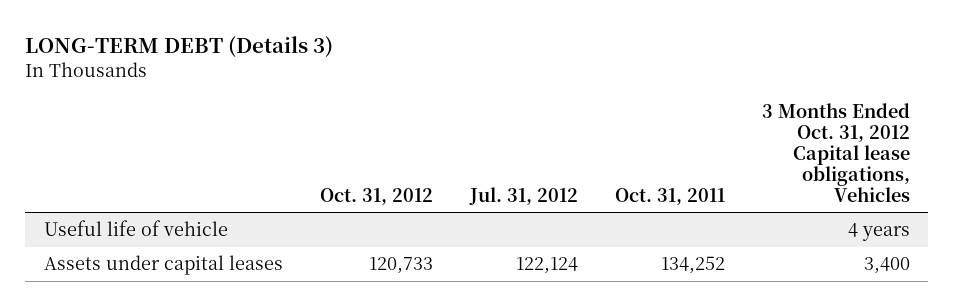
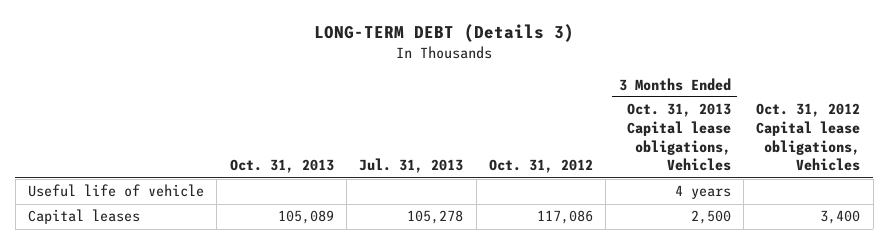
- | Oct. 31, 2012 | Jul. 31, 2012 | Oct. 31, 2011 | 3 Months Ended Oct. 31, 2012 Capital lease obligations, Vehicles
+ | Oct. 31, 2013 | Jul. 31, 2013 | Oct. 31, 2012 | 3 Months Ended Oct. 31, 2013 Capital lease obligations, Vehicles | Oct. 31, 2012 Capital lease obligations, Vehicles
- Assets under capital leases | 120,733 | 122,124 | 134,252 | 3,400
+ Capital leases | 105,089 | 105,278 | 117,086 | 2,500 | 3,400

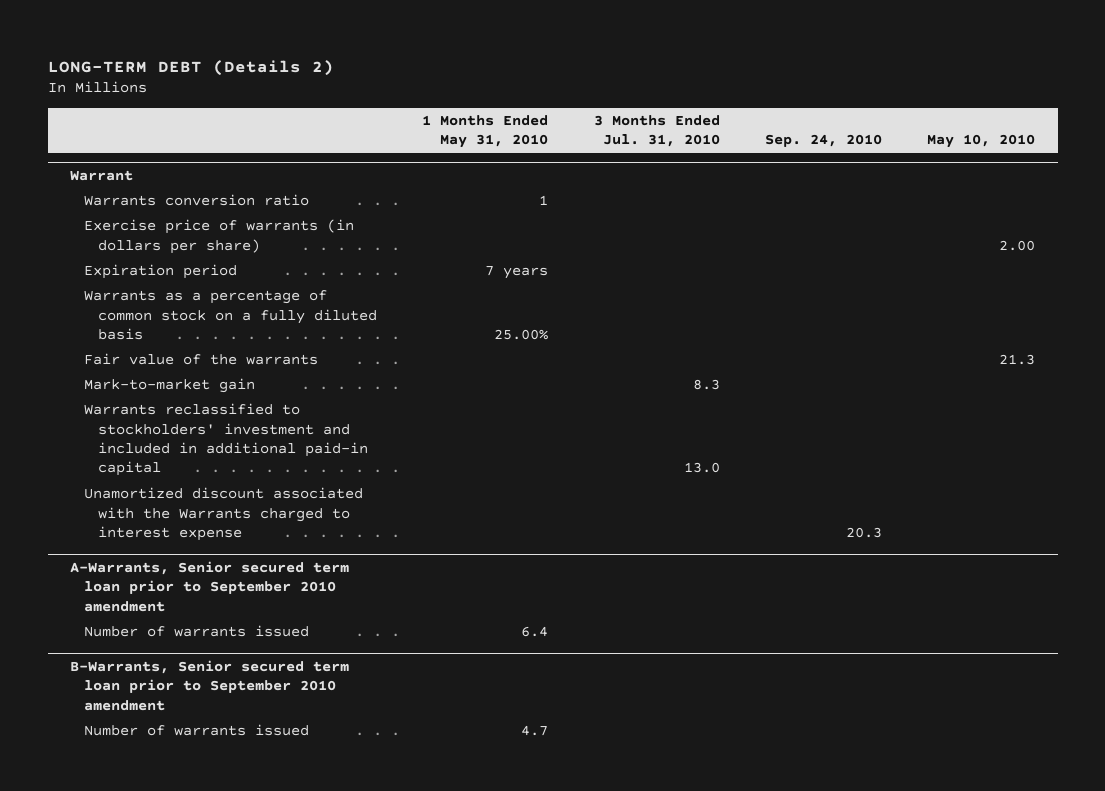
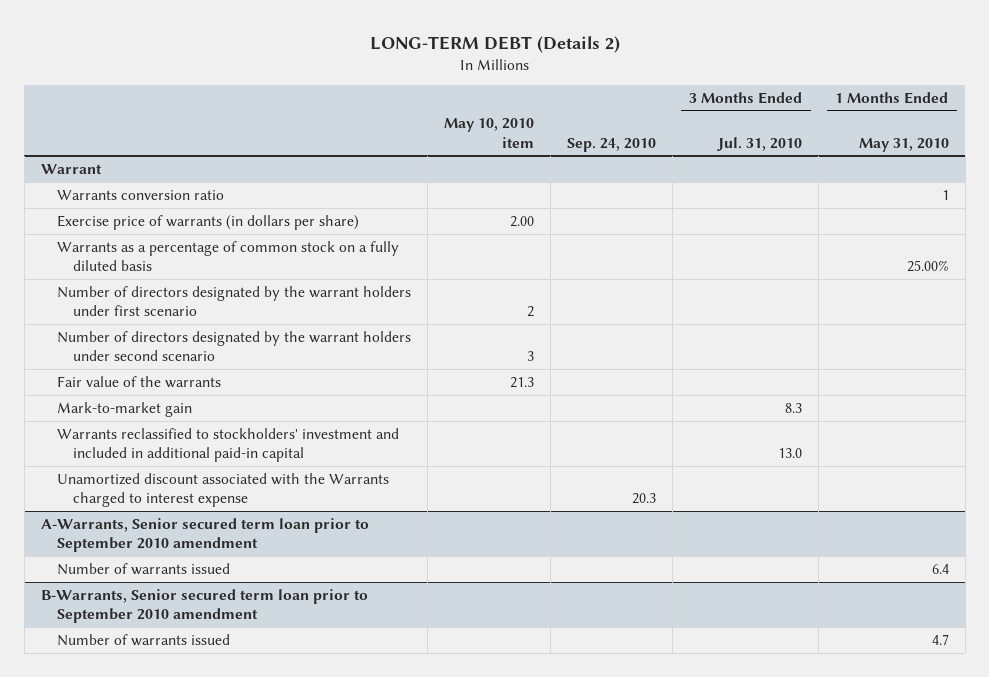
- | 1 Months Ended May 31, 2010 | 3 Months Ended Jul. 31, 2010 | Sep. 24, 2010 | May 10, 2010
+ | May 10, 2010 item | Sep. 24, 2010 | 3 Months Ended Jul. 31, 2010 | 1 Months Ended May 31, 2010
@ Warrant
- Expiration period | 7 years | | |
+ Number of directors designated by the warrant holders under first scenario | 2 | | |
+ Number of directors designated by the warrant holders under second scenario | 3 | | |

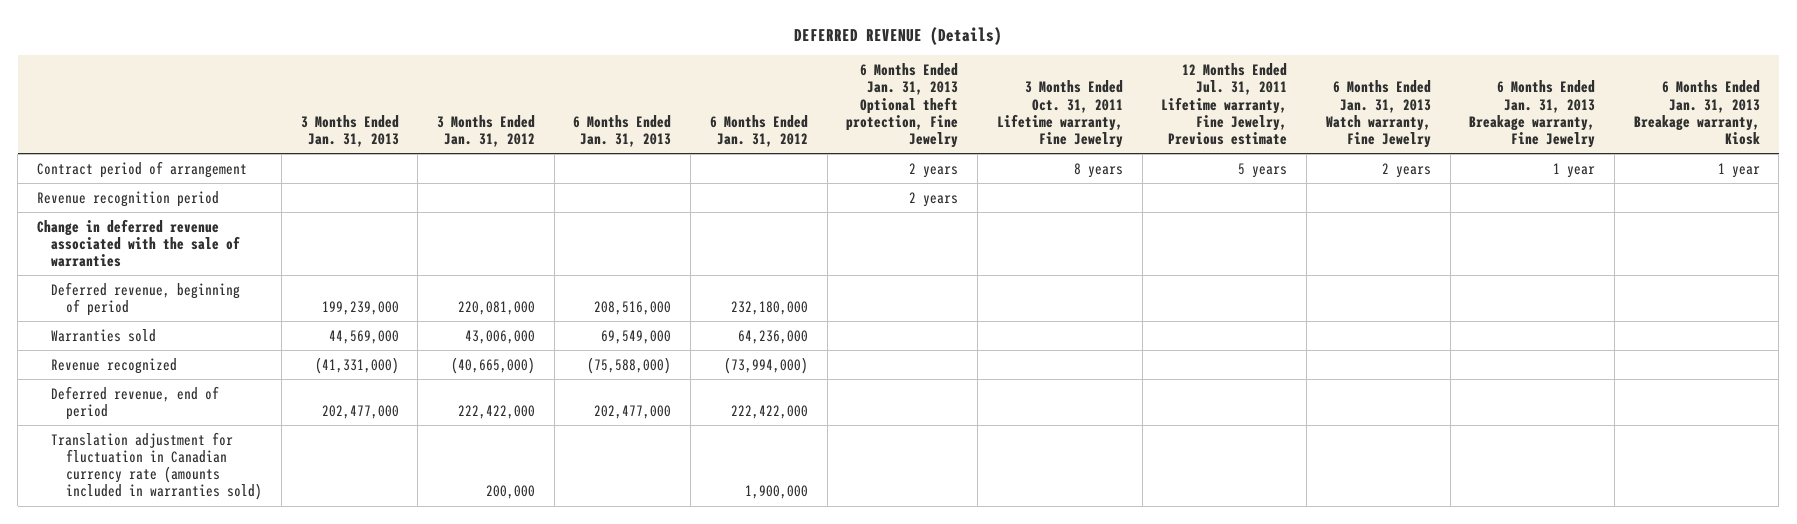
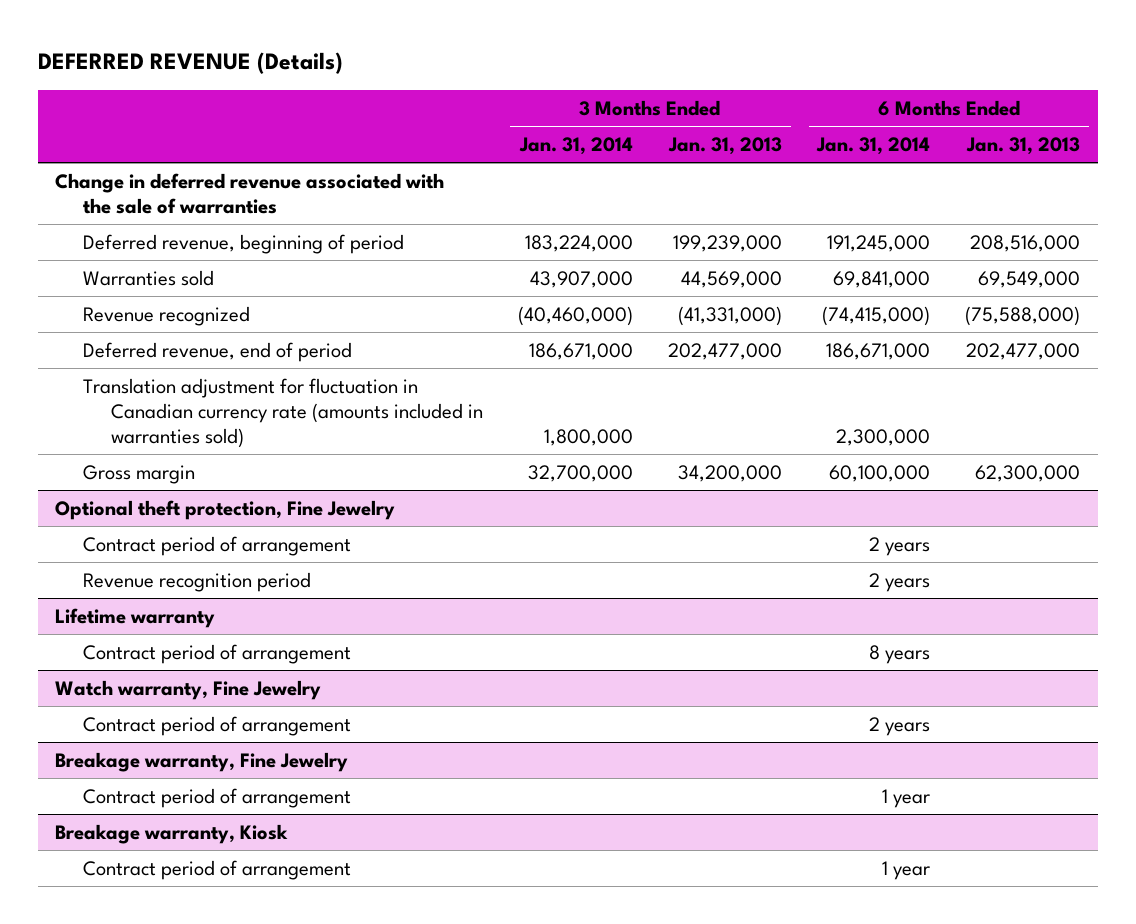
- | 3 Months Ended Jan. 31, 2013 | 3 Months Ended Jan. 31, 2012 | 6 Months Ended Jan. 31, 2013 | 6 Months Ended Jan. 31, 2012 | 6 Months Ended Jan. 31, 2013 Optional theft protection, Fine Jewelry | 3 Months Ended Oct. 31, 2011 Lifetime warranty, Fine Jewelry | 12 Months Ended Jul. 31, 2011 Lifetime warranty, Fine Jewelry, Previous estimate | 6 Months Ended Jan. 31, 2013 Watch warranty, Fine Jewelry | 6 Months Ended Jan. 31, 2013 Breakage warranty, Fine Jewelry | 6 Months Ended Jan. 31, 2013 Breakage warranty, Kiosk
+ | 3 Months Ended Jan. 31, 2014 | 3 Months Ended Jan. 31, 2013 | 6 Months Ended Jan. 31, 2014 | 6 Months Ended Jan. 31, 2013
- Contract period of arrangement | | | | | 2 years | 8 years | 5 years | 2 years | 1 year | 1 year
- Revenue recognition period | | | | | 2 years | | | | |
+ Gross margin | 32,700,000 | 34,200,000 | 60,100,000 | 62,300,000
+ Optional theft protection, Fine Jewelry
+ Contract period of arrangement | | | 2 years |
+ Revenue recognition period | | | 2 years |
+ Lifetime warranty
+ Contract period of arrangement | | | 8 years |
+ Watch warranty, Fine Jewelry
+ Contract period of arrangement | | | 2 years |
+ Breakage warranty, Fine Jewelry
+ Contract period of arrangement | | | 1 year |
+ Breakage warranty, Kiosk
+ Contract period of arrangement | | | 1 year |

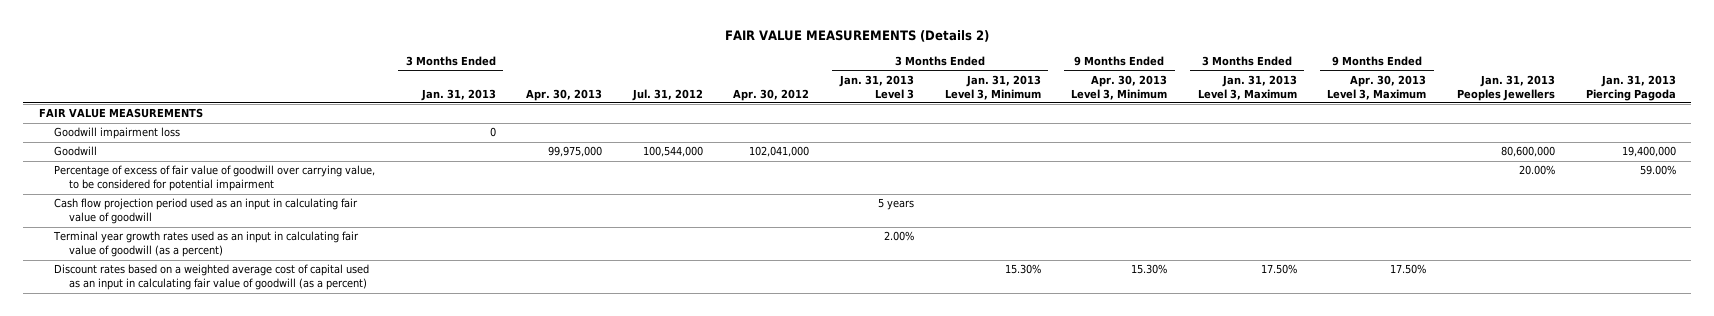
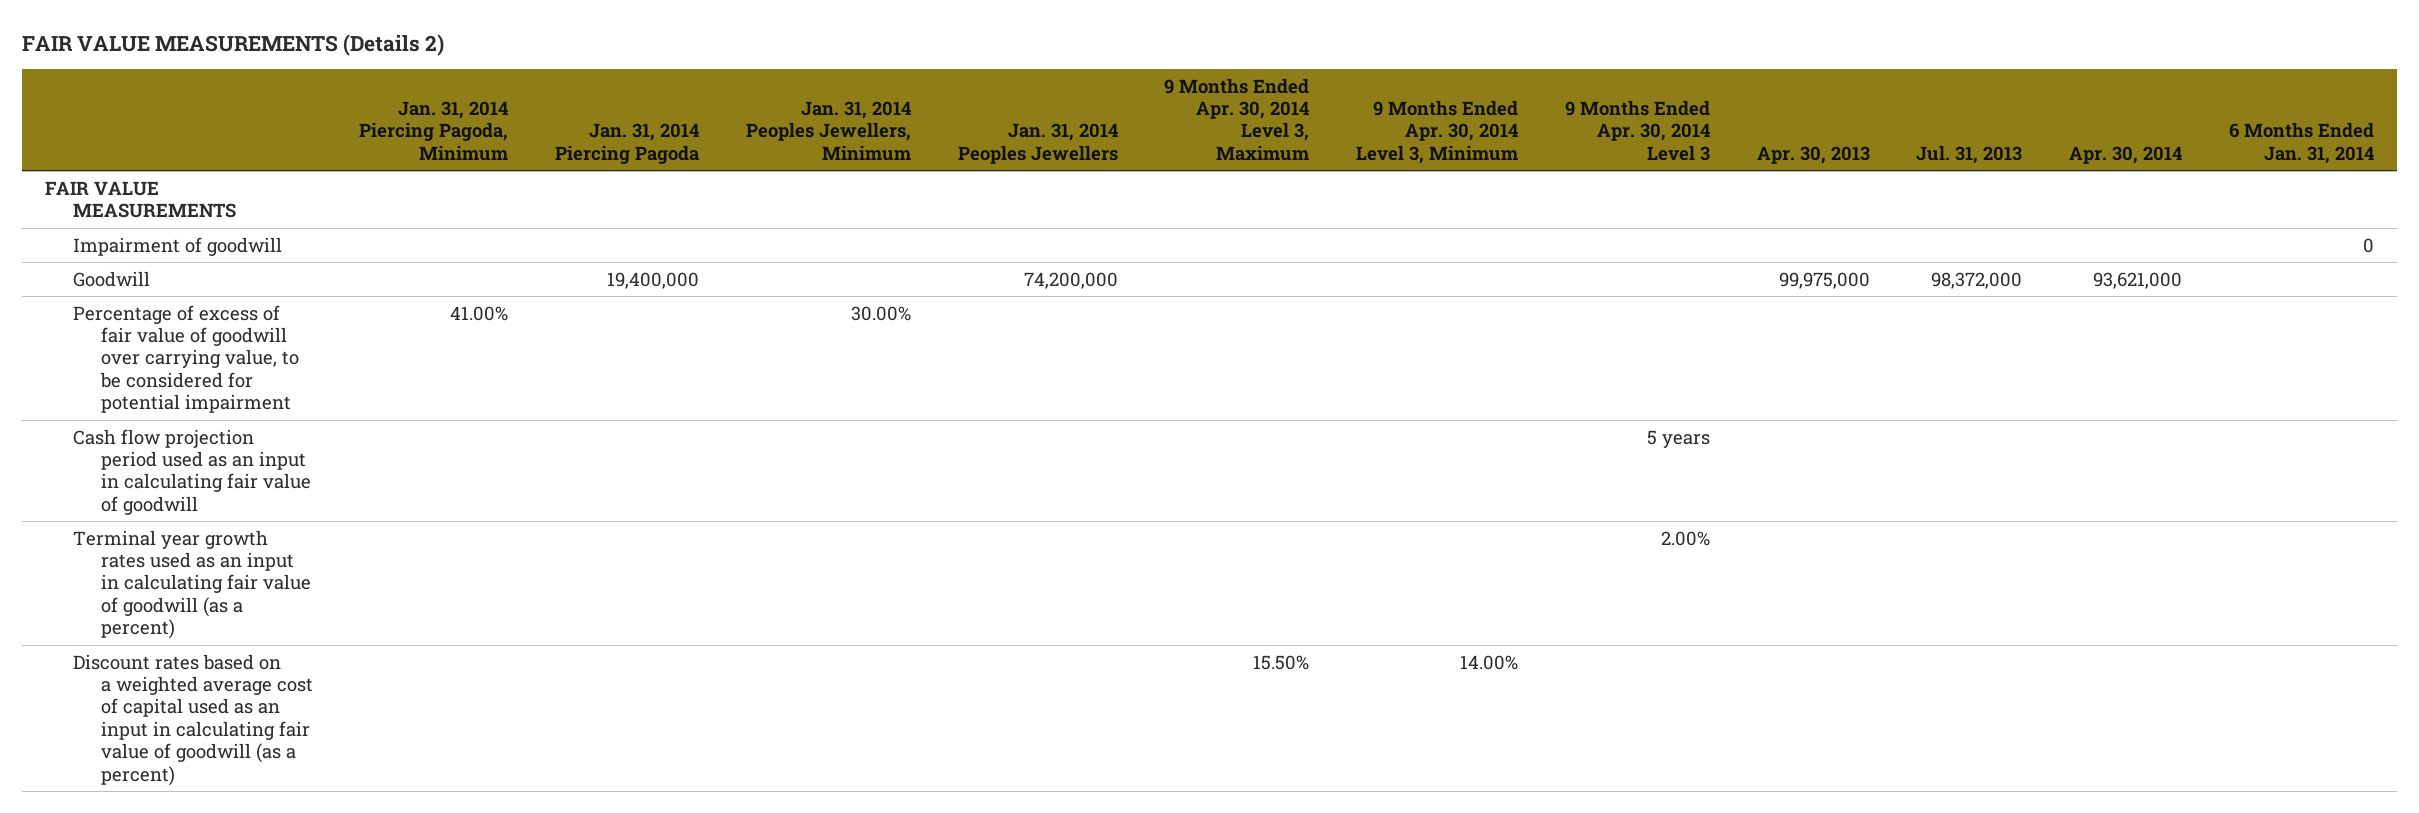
- | 3 Months Ended Jan. 31, 2013 | Apr. 30, 2013 | Jul. 31, 2012 | Apr. 30, 2012 | 3 Months Ended Jan. 31, 2013 Level 3 | 3 Months Ended Jan. 31, 2013 Level 3, Minimum | 9 Months Ended Apr. 30, 2013 Level 3, Minimum | 3 Months Ended Jan. 31, 2013 Level 3, Maximum | 9 Months Ended Apr. 30, 2013 Level 3, Maximum | Jan. 31, 2013 Peoples Jewellers | Jan. 31, 2013 Piercing Pagoda
+ | Jan. 31, 2014 Piercing Pagoda, Minimum | Jan. 31, 2014 Piercing Pagoda | Jan. 31, 2014 Peoples Jewellers, Minimum | Jan. 31, 2014 Peoples Jewellers | 9 Months Ended Apr. 30, 2014 Level 3, Maximum | 9 Months Ended Apr. 30, 2014 Level 3, Minimum | 9 Months Ended Apr. 30, 2014 Level 3 | Apr. 30, 2013 | Jul. 31, 2013 | Apr. 30, 2014 | 6 Months Ended Jan. 31, 2014
- Goodwill impairment loss | 0 | | | | | | | | | |
+ Impairment of goodwill | | | | | | | | | | | 0

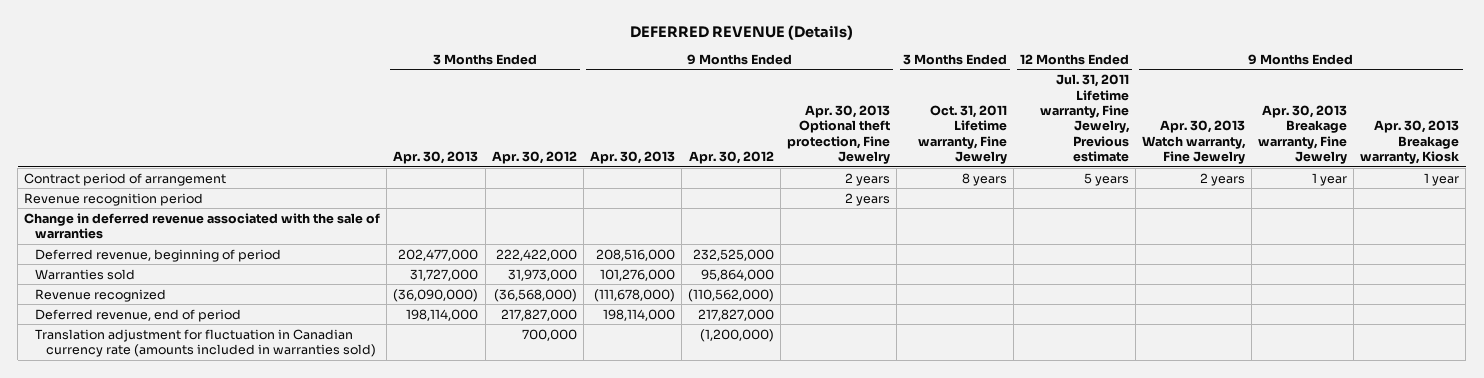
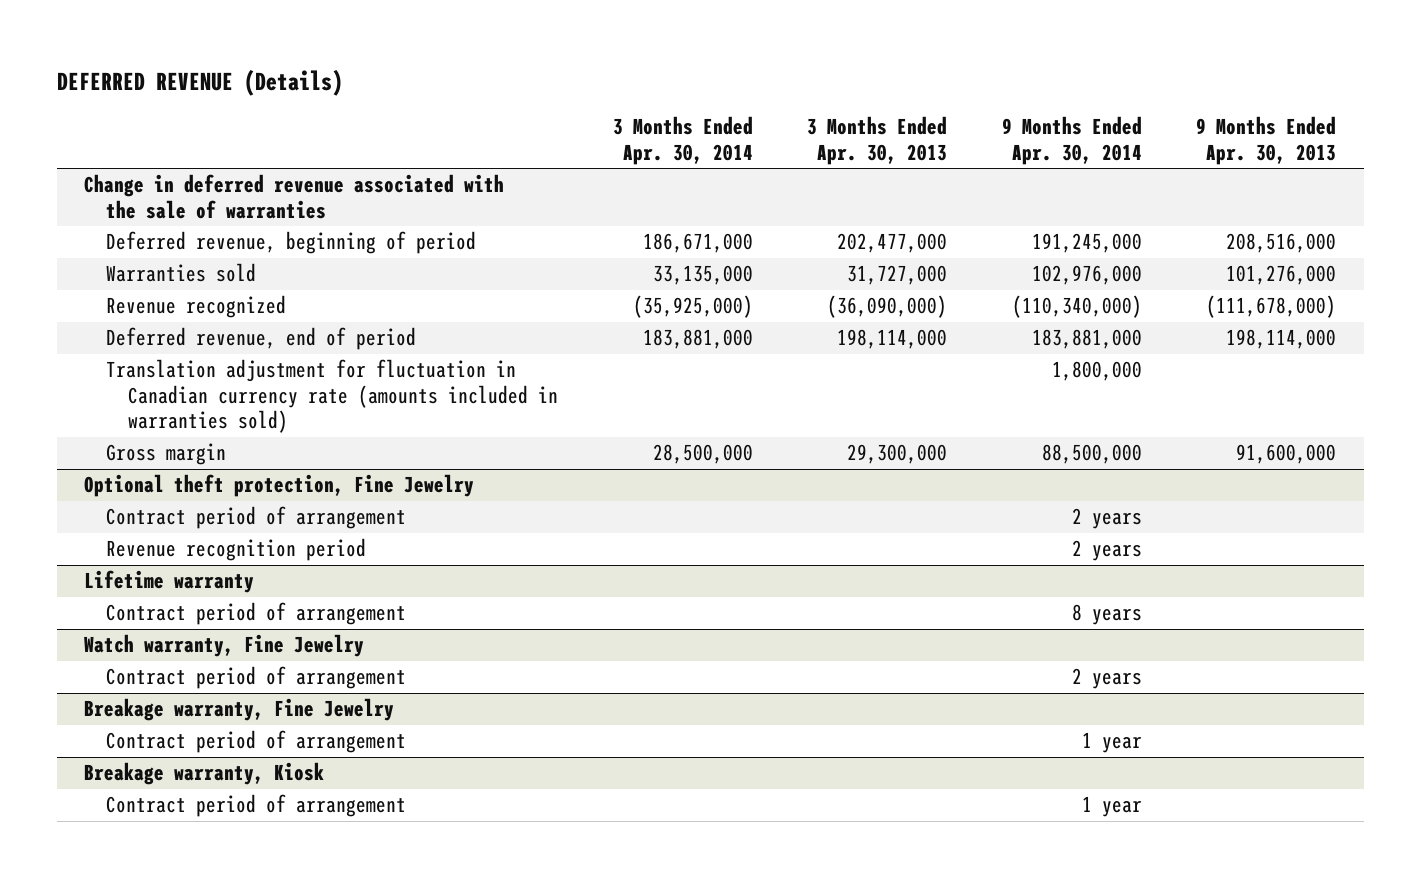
- | 3 Months Ended Apr. 30, 2013 | 3 Months Ended Apr. 30, 2012 | 9 Months Ended Apr. 30, 2013 | 9 Months Ended Apr. 30, 2012 | 9 Months Ended Apr. 30, 2013 Optional theft protection, Fine Jewelry | 3 Months Ended Oct. 31, 2011 Lifetime warranty, Fine Jewelry | 12 Months Ended Jul. 31, 2011 Lifetime warranty, Fine Jewelry, Previous estimate | 9 Months Ended Apr. 30, 2013 Watch warranty, Fine Jewelry | 9 Months Ended Apr. 30, 2013 Breakage warranty, Fine Jewelry | 9 Months Ended Apr. 30, 2013 Breakage warranty, Kiosk
+ | 3 Months Ended Apr. 30, 2014 | 3 Months Ended Apr. 30, 2013 | 9 Months Ended Apr. 30, 2014 | 9 Months Ended Apr. 30, 2013
- Contract period of arrangement | | | | | 2 years | 8 years | 5 years | 2 years | 1 year | 1 year
- Revenue recognition period | | | | | 2 years | | | | |
+ Gross margin | 28,500,000 | 29,300,000 | 88,500,000 | 91,600,000
+ Optional theft protection, Fine Jewelry
+ Contract period of arrangement | | | 2 years |
+ Revenue recognition period | | | 2 years |
+ Lifetime warranty
+ Contract period of arrangement | | | 8 years |
+ Watch warranty, Fine Jewelry
+ Contract period of arrangement | | | 2 years |
+ Breakage warranty, Fine Jewelry
+ Contract period of arrangement | | | 1 year |
+ Breakage warranty, Kiosk
+ Contract period of arrangement | | | 1 year |

